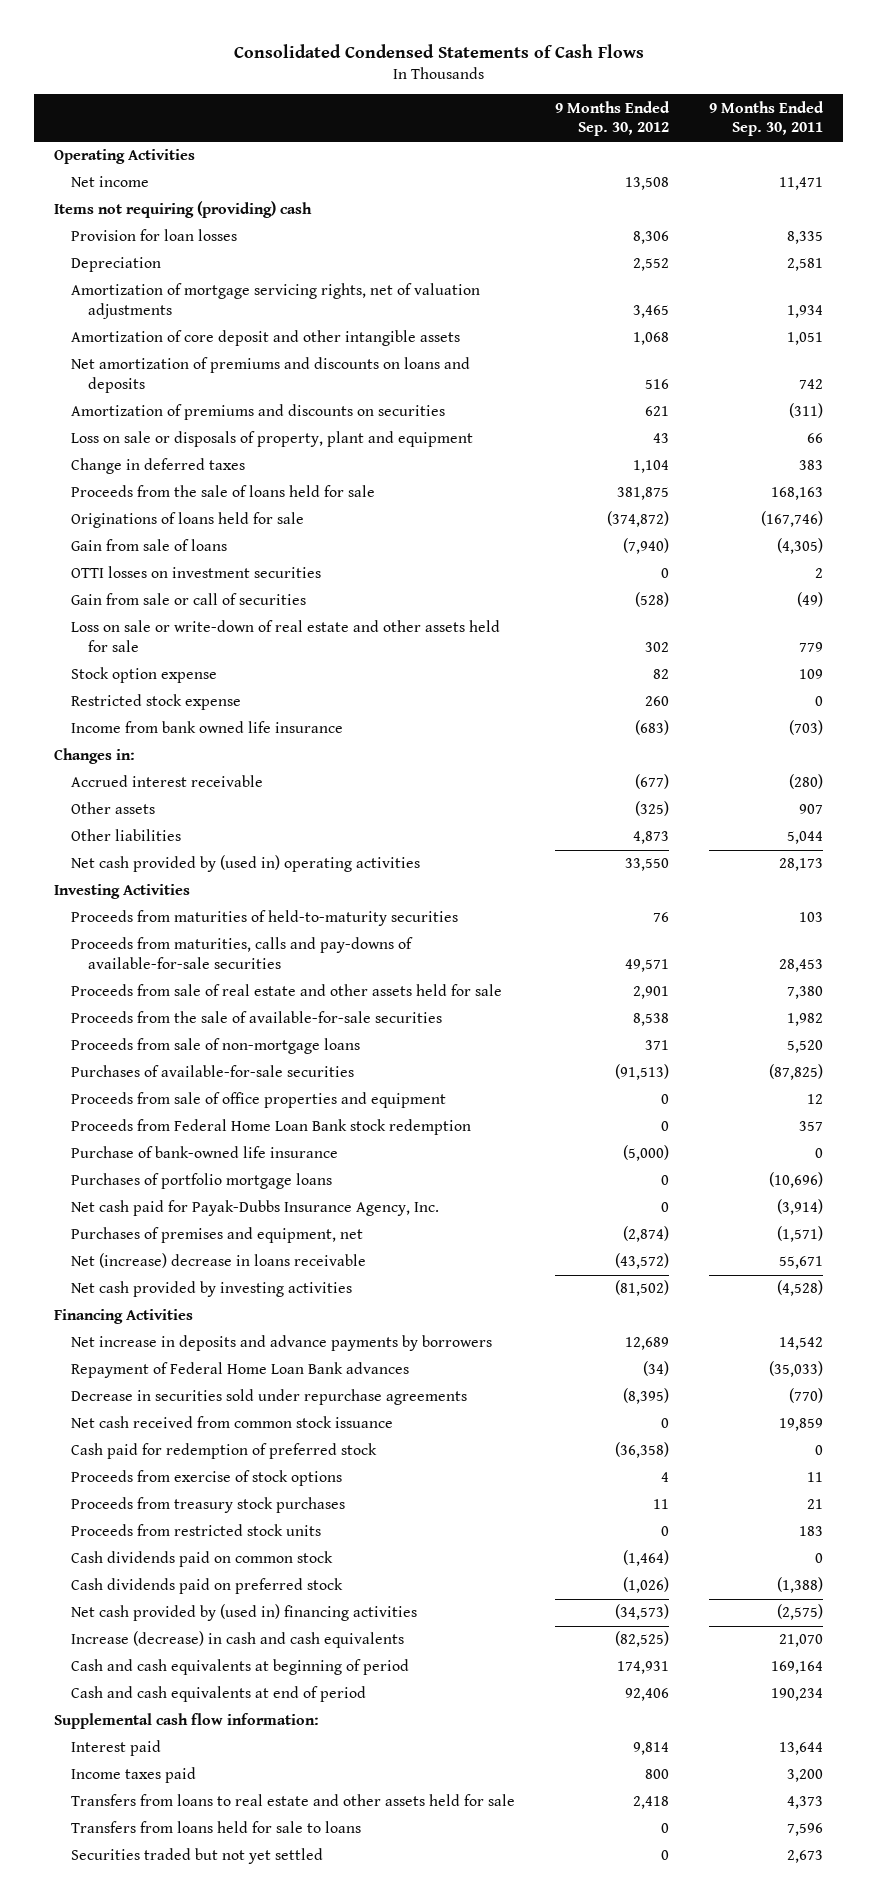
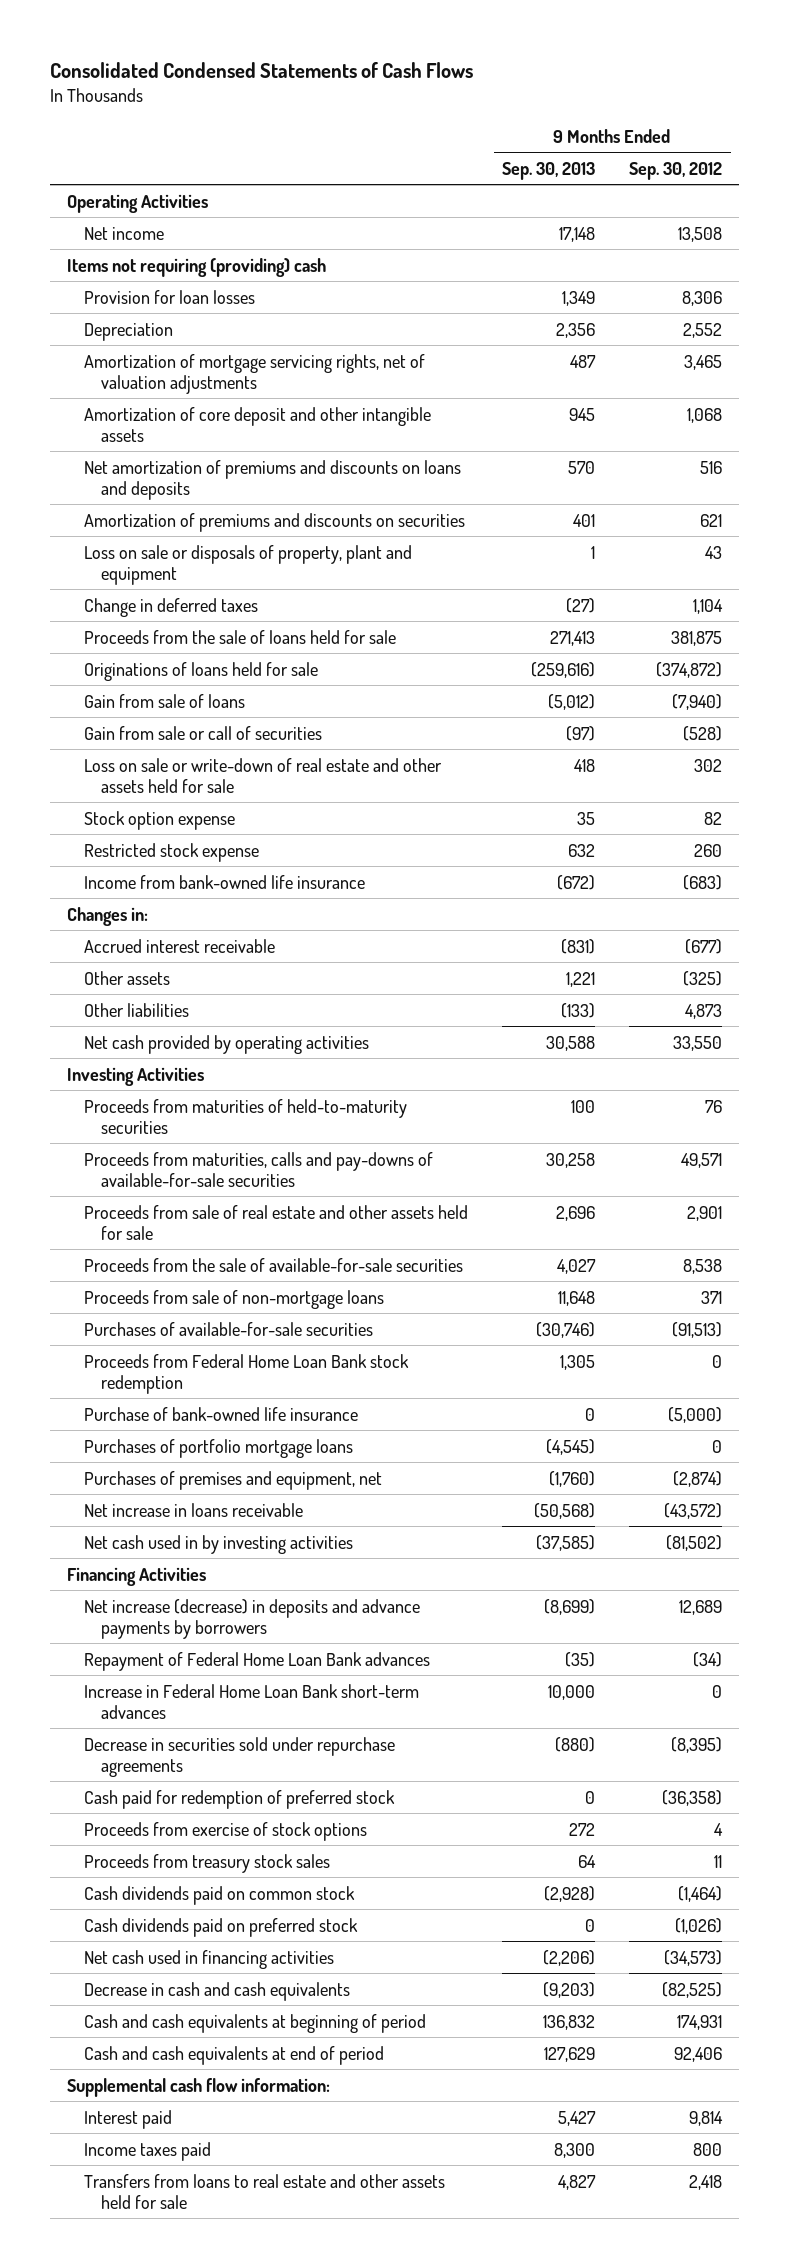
- | 9 Months Ended Sep. 30, 2012 | 9 Months Ended Sep. 30, 2011
+ | 9 Months Ended Sep. 30, 2013 | 9 Months Ended Sep. 30, 2012
- OTTI losses on investment securities | 0 | 2
- Income from bank owned life insurance | (683) | (703)
+ Income from bank-owned life insurance | (672) | (683)
- Net cash provided by (used in) operating activities | 33,550 | 28,173
+ Net cash provided by operating activities | 30,588 | 33,550
- Proceeds from sale of office properties and equipment | 0 | 12
- Net cash paid for Payak-Dubbs Insurance Agency, Inc. | 0 | (3,914)
- Net (increase) decrease in loans receivable | (43,572) | 55,671
- Net cash provided by investing activities | (81,502) | (4,528)
+ Net increase in loans receivable | (50,568) | (43,572)
+ Net cash used in by investing activities | (37,585) | (81,502)
- Net increase in deposits and advance payments by borrowers | 12,689 | 14,542
+ Net increase (decrease) in deposits and advance payments by borrowers | (8,699) | 12,689
+ Increase in Federal Home Loan Bank short-term advances | 10,000 | 0
- Net cash received from common stock issuance | 0 | 19,859
- Proceeds from treasury stock purchases | 11 | 21
- Proceeds from restricted stock units | 0 | 183
+ Proceeds from treasury stock sales | 64 | 11
- Net cash provided by (used in) financing activities | (34,573) | (2,575)
- Increase (decrease) in cash and cash equivalents | (82,525) | 21,070
+ Net cash used in financing activities | (2,206) | (34,573)
+ Decrease in cash and cash equivalents | (9,203) | (82,525)
- Transfers from loans held for sale to loans | 0 | 7,596
- Securities traded but not yet settled | 0 | 2,673

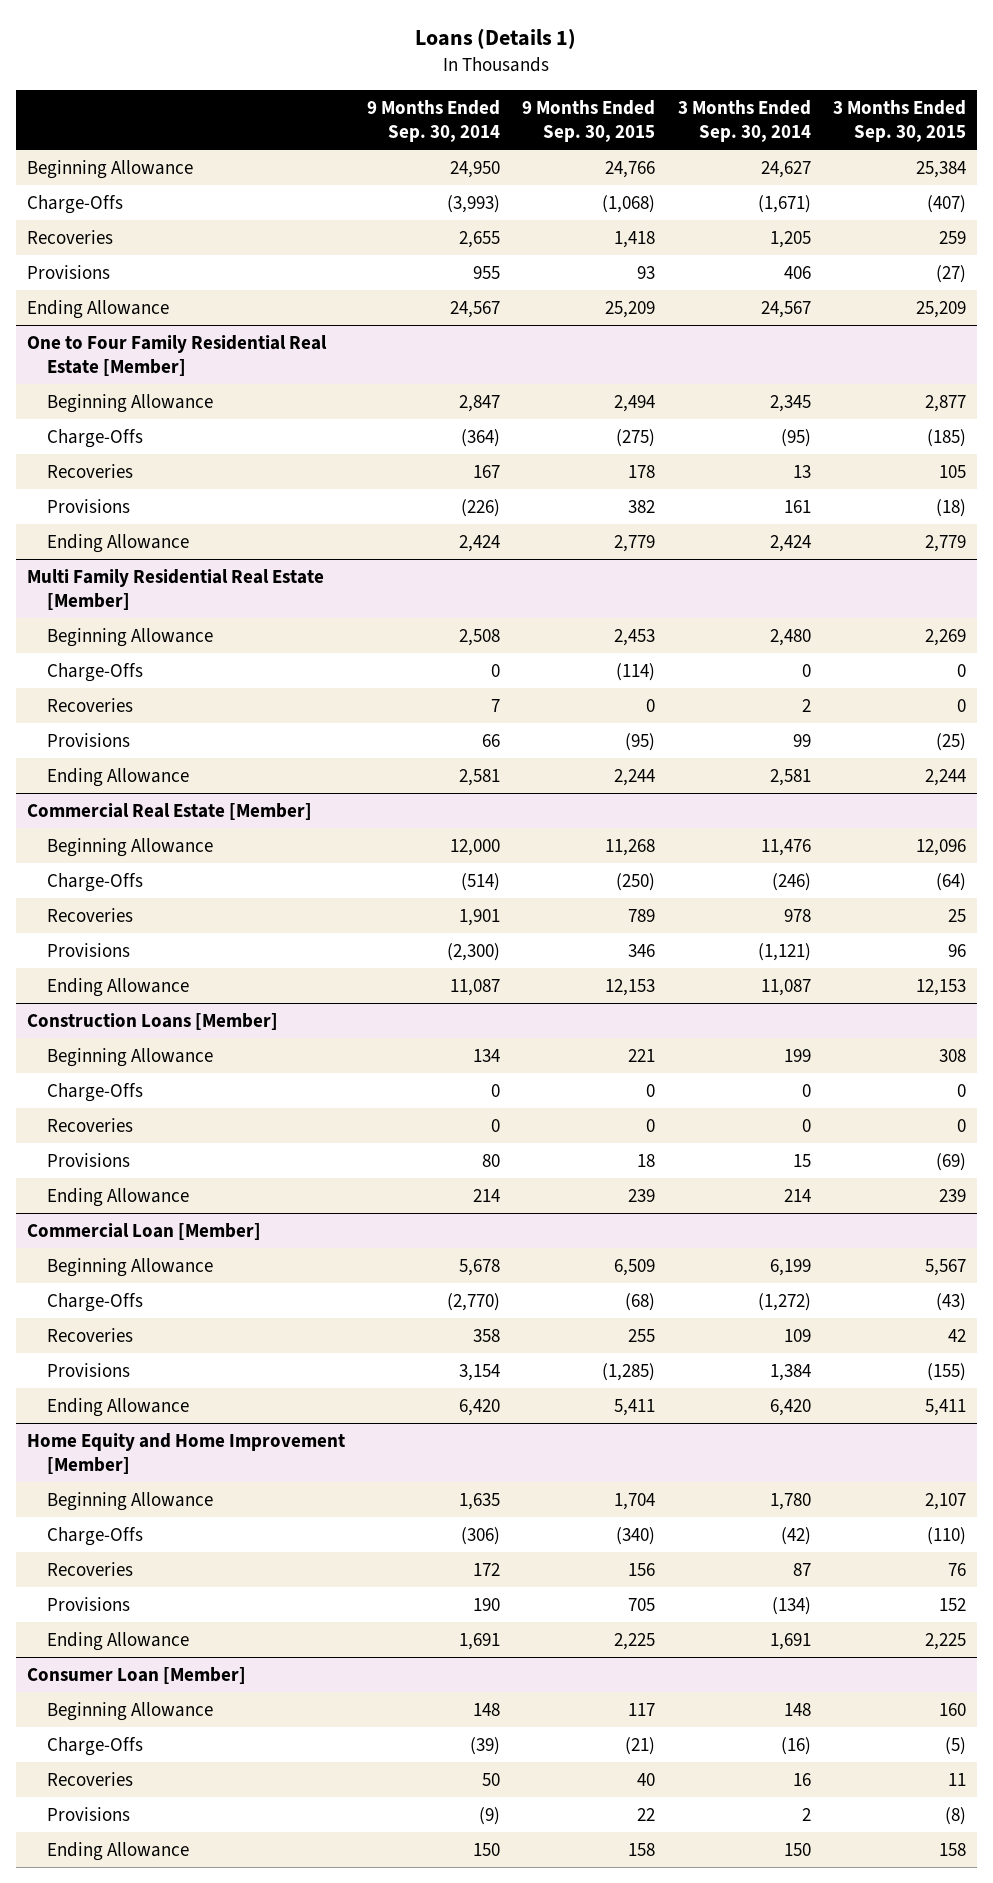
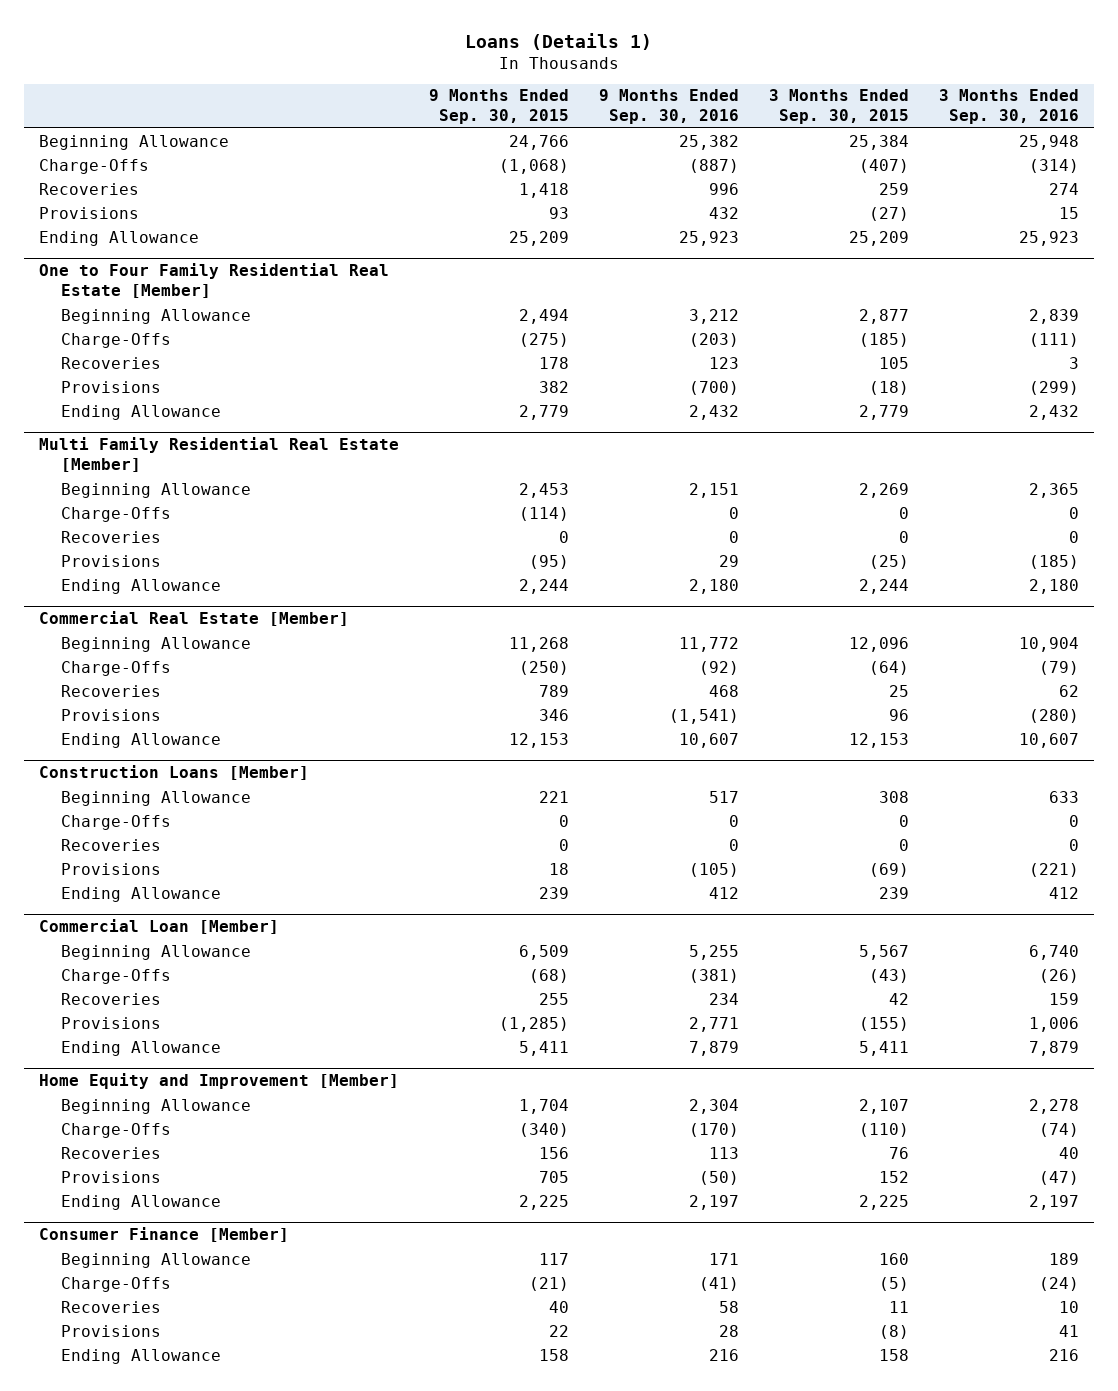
- | 9 Months Ended Sep. 30, 2014 | 9 Months Ended Sep. 30, 2015 | 3 Months Ended Sep. 30, 2014 | 3 Months Ended Sep. 30, 2015
+ | 9 Months Ended Sep. 30, 2015 | 9 Months Ended Sep. 30, 2016 | 3 Months Ended Sep. 30, 2015 | 3 Months Ended Sep. 30, 2016
- Home Equity and Home Improvement [Member]
+ Home Equity and Improvement [Member]
- Consumer Loan [Member]
+ Consumer Finance [Member]

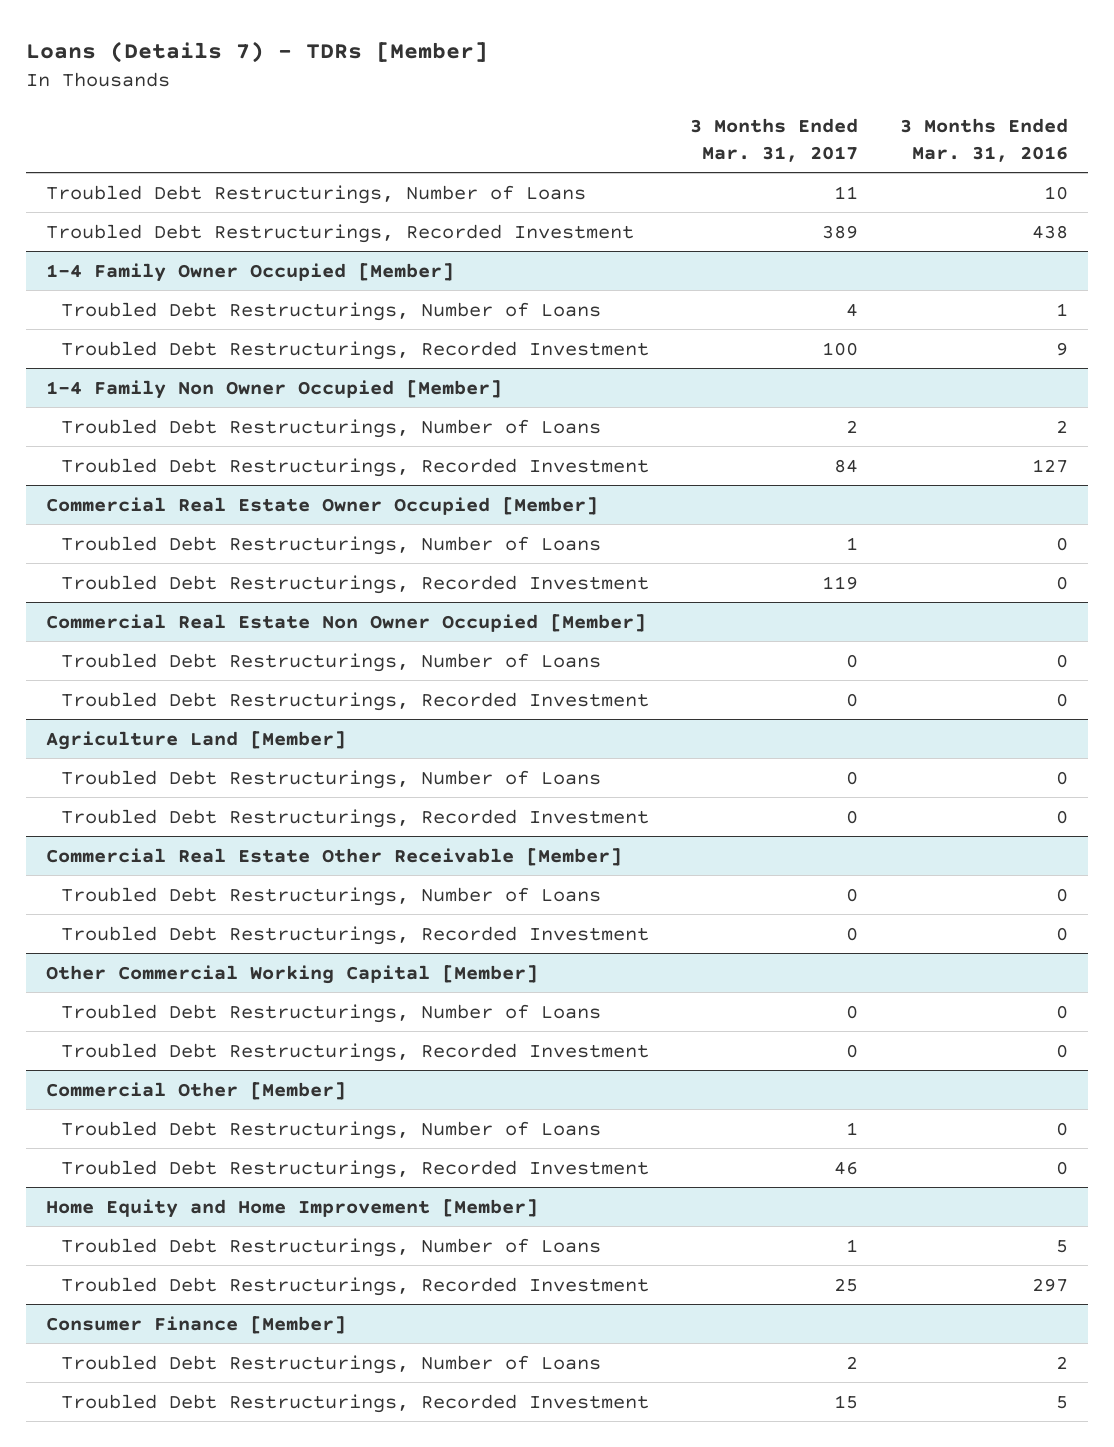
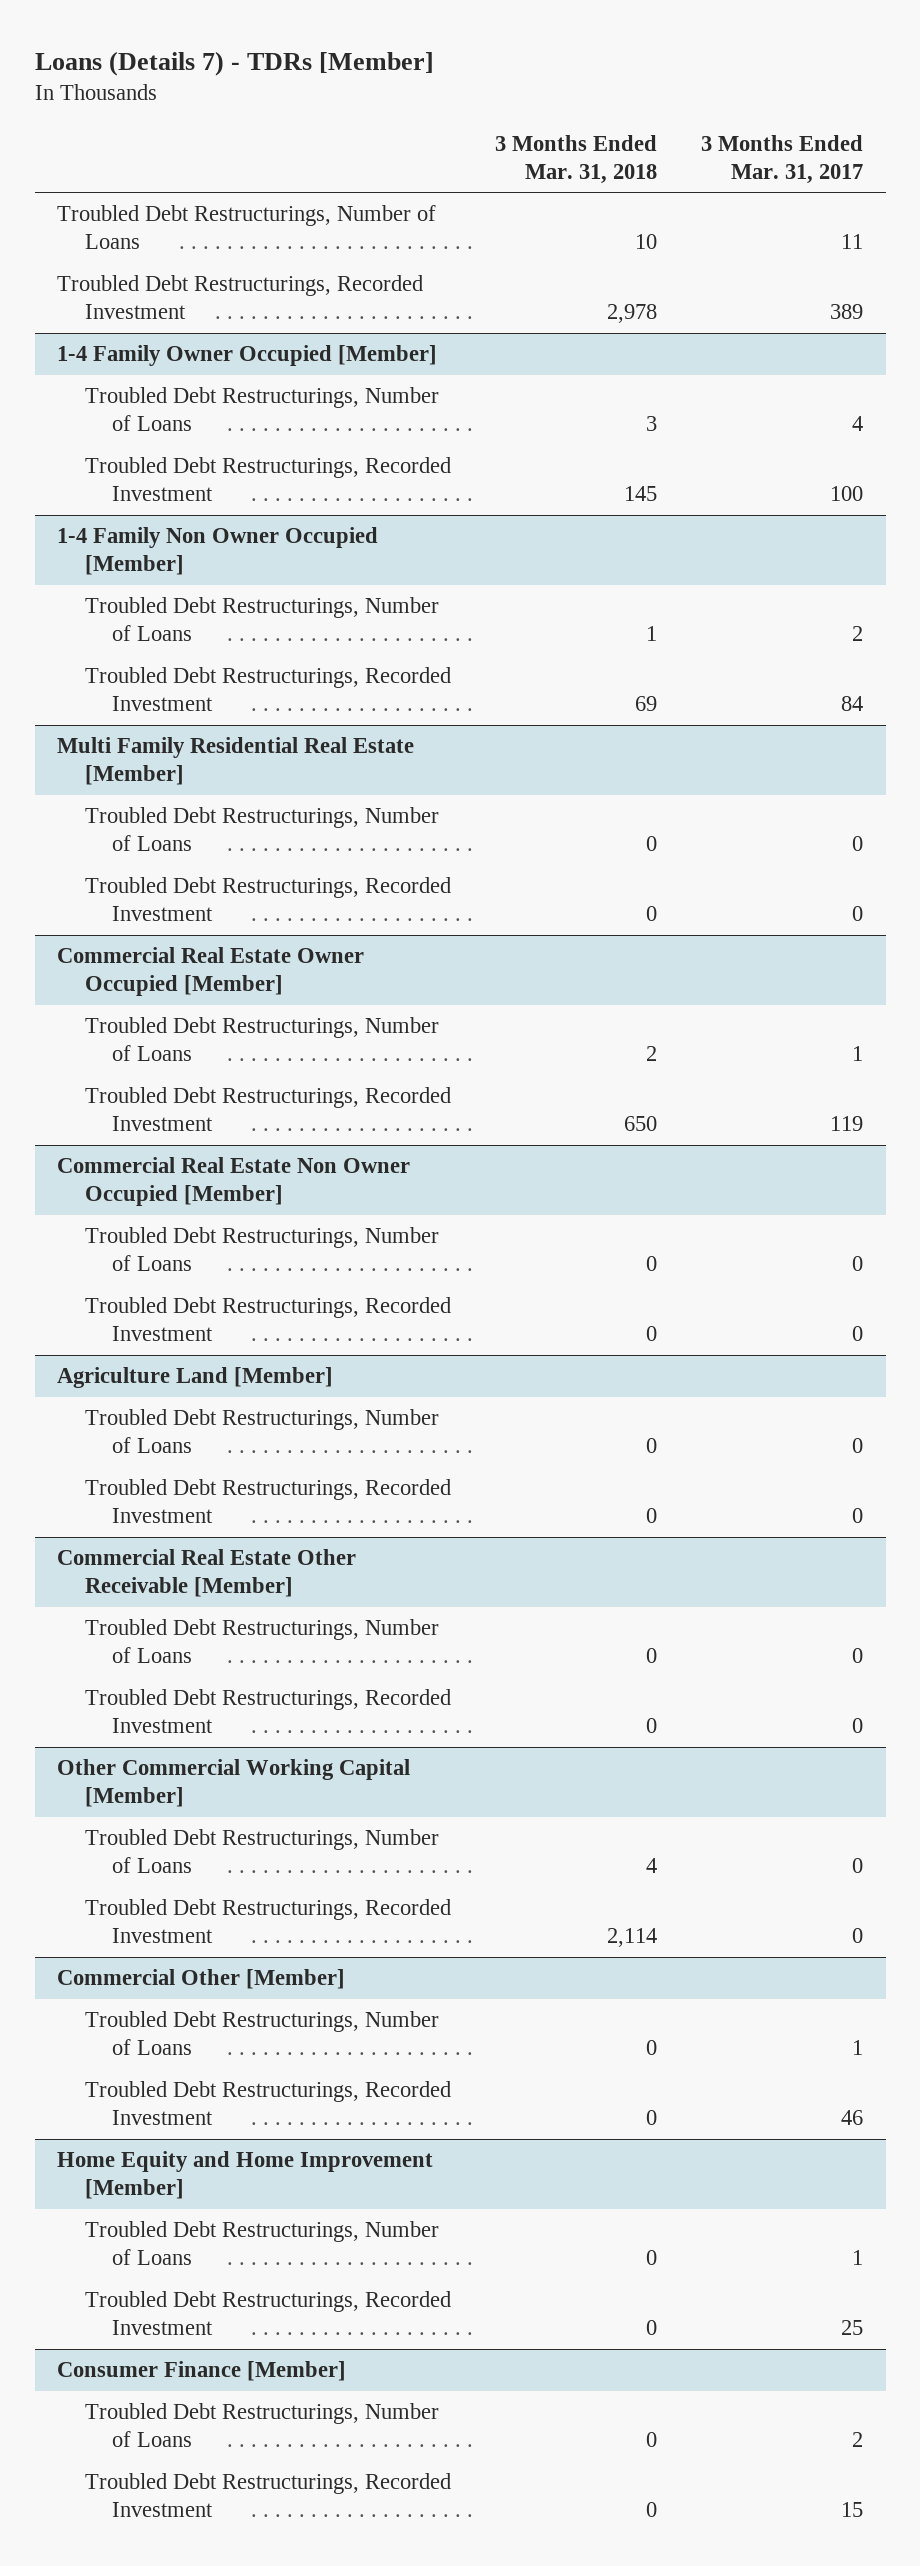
- | 3 Months Ended Mar. 31, 2017 | 3 Months Ended Mar. 31, 2016
+ | 3 Months Ended Mar. 31, 2018 | 3 Months Ended Mar. 31, 2017
+ Multi Family Residential Real Estate [Member]
+ Troubled Debt Restructurings, Number of Loans | 0 | 0
+ Troubled Debt Restructurings, Recorded Investment | 0 | 0

